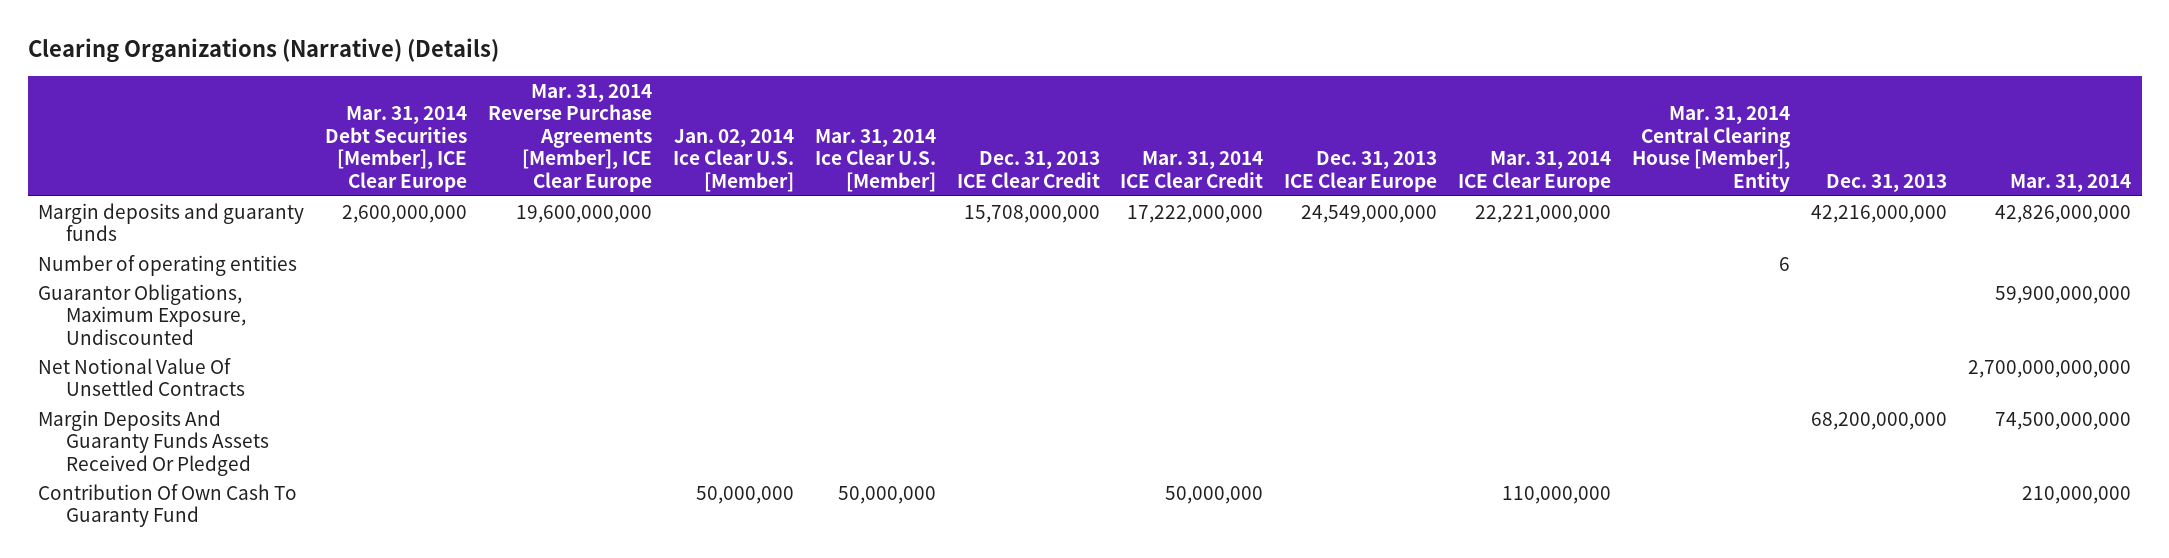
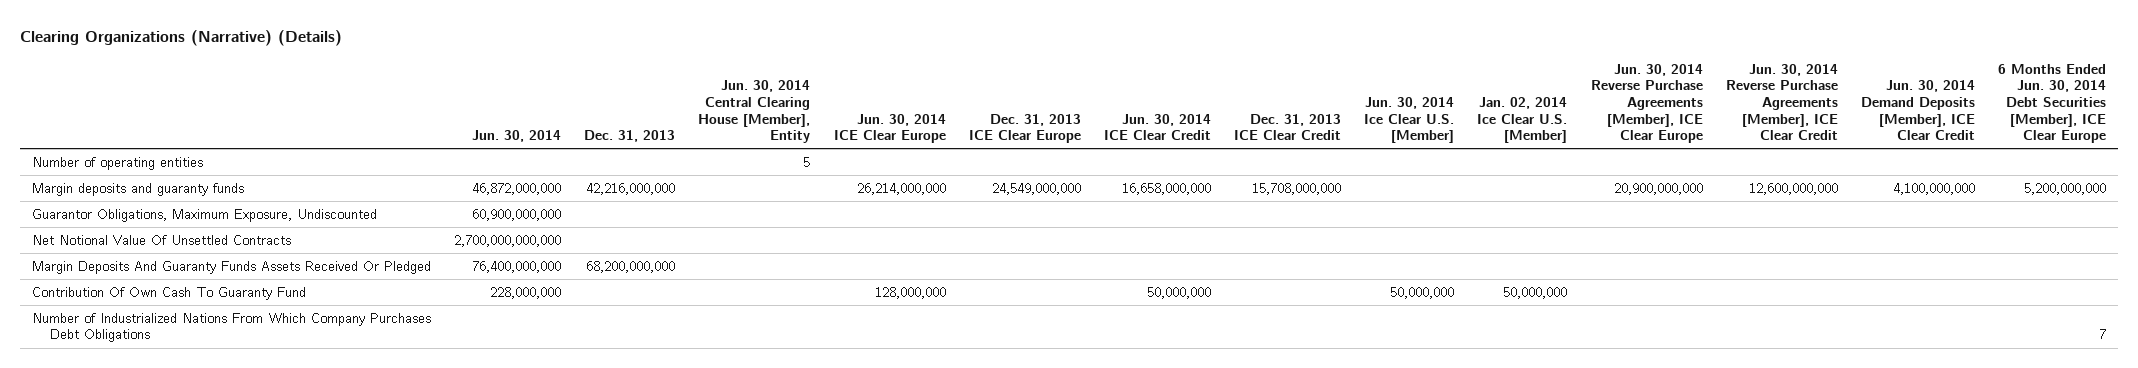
- | Mar. 31, 2014 Debt Securities [Member], ICE Clear Europe | Mar. 31, 2014 Reverse Purchase Agreements [Member], ICE Clear Europe | Jan. 02, 2014 Ice Clear U.S. [Member] | Mar. 31, 2014 Ice Clear U.S. [Member] | Dec. 31, 2013 ICE Clear Credit | Mar. 31, 2014 ICE Clear Credit | Dec. 31, 2013 ICE Clear Europe | Mar. 31, 2014 ICE Clear Europe | Mar. 31, 2014 Central Clearing House [Member], Entity | Dec. 31, 2013 | Mar. 31, 2014
+ | Jun. 30, 2014 | Dec. 31, 2013 | Jun. 30, 2014 Central Clearing House [Member], Entity | Jun. 30, 2014 ICE Clear Europe | Dec. 31, 2013 ICE Clear Europe | Jun. 30, 2014 ICE Clear Credit | Dec. 31, 2013 ICE Clear Credit | Jun. 30, 2014 Ice Clear U.S. [Member] | Jan. 02, 2014 Ice Clear U.S. [Member] | Jun. 30, 2014 Reverse Purchase Agreements [Member], ICE Clear Europe | Jun. 30, 2014 Reverse Purchase Agreements [Member], ICE Clear Credit | Jun. 30, 2014 Demand Deposits [Member], ICE Clear Credit | 6 Months Ended Jun. 30, 2014 Debt Securities [Member], ICE Clear Europe
moved down: Margin deposits and guaranty funds | 46,872,000,000 | 42,216,000,000 | | 26,214,000,000 | 24,549,000,000 | 16,658,000,000 | 15,708,000,000 | | | 20,900,000,000 | 12,600,000,000 | 4,100,000,000 | 5,200,000,000
+ Number of Industrialized Nations From Which Company Purchases Debt Obligations | | | | | | | | | | | | | 7

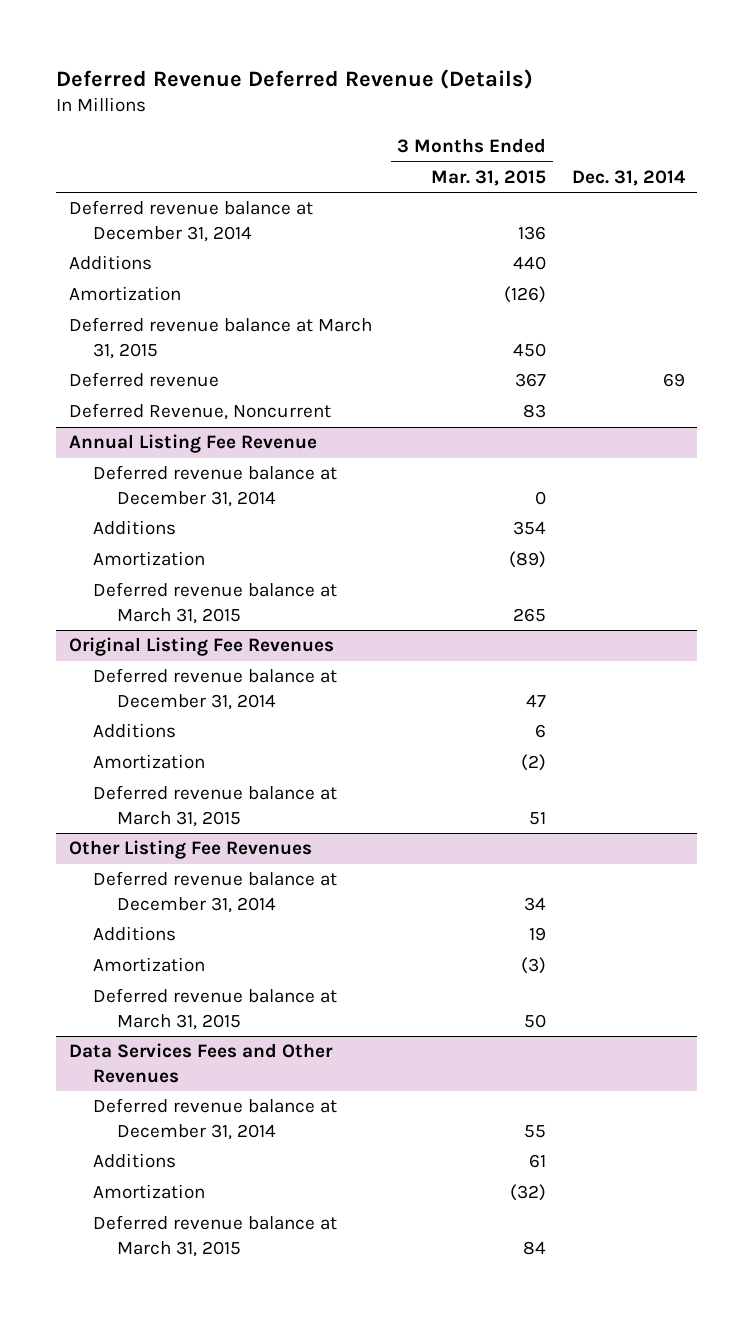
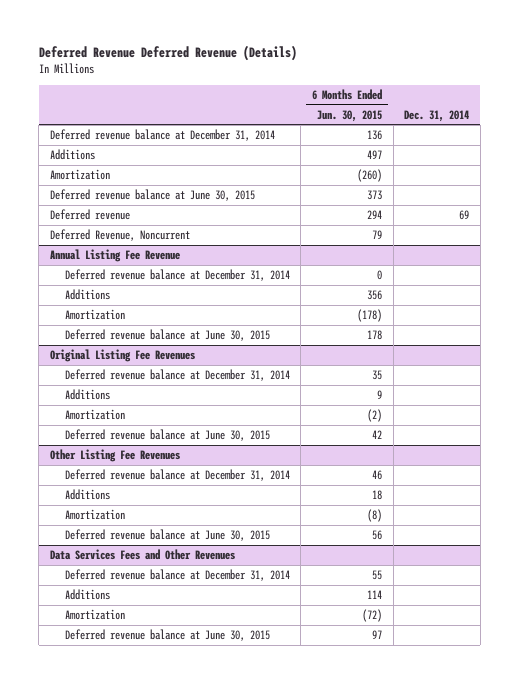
- | 3 Months Ended Mar. 31, 2015 | Dec. 31, 2014
+ | 6 Months Ended Jun. 30, 2015 | Dec. 31, 2014
- Deferred revenue balance at March 31, 2015 | 450 |
+ Deferred revenue balance at June 30, 2015 | 373 |
@ Annual Listing Fee Revenue
- Deferred revenue balance at March 31, 2015 | 265 |
+ Deferred revenue balance at June 30, 2015 | 178 |
@ Original Listing Fee Revenues
- Deferred revenue balance at March 31, 2015 | 51 |
+ Deferred revenue balance at June 30, 2015 | 42 |
@ Other Listing Fee Revenues
- Deferred revenue balance at March 31, 2015 | 50 |
+ Deferred revenue balance at June 30, 2015 | 56 |
@ Data Services Fees and Other Revenues
- Deferred revenue balance at March 31, 2015 | 84 |
+ Deferred revenue balance at June 30, 2015 | 97 |

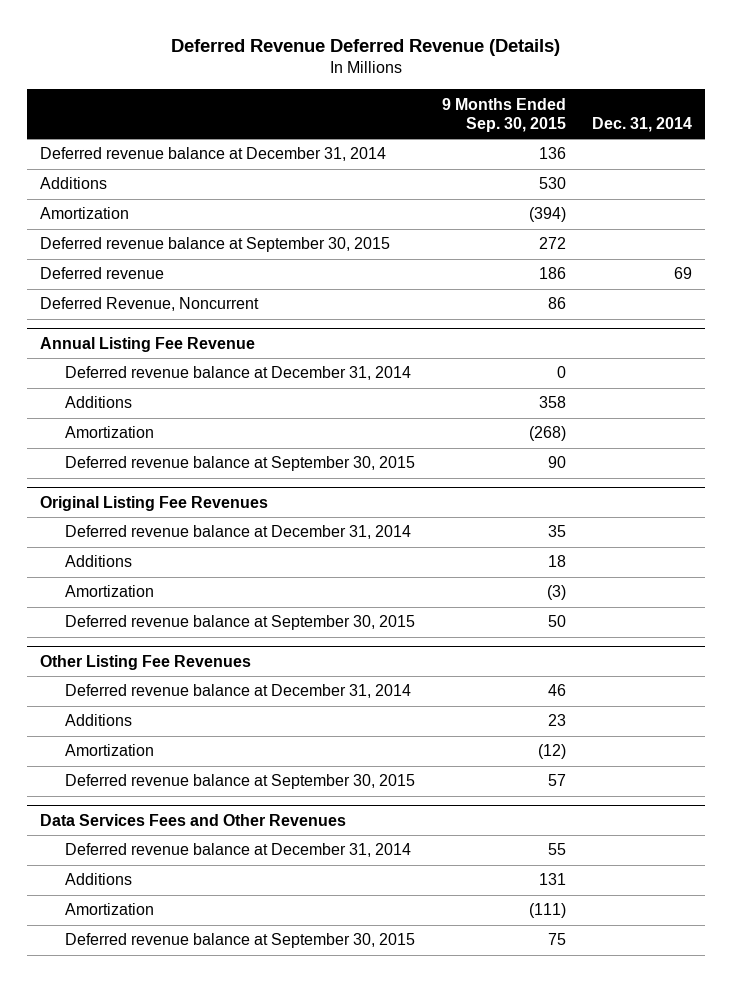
- | 6 Months Ended Jun. 30, 2015 | Dec. 31, 2014
+ | 9 Months Ended Sep. 30, 2015 | Dec. 31, 2014
- Deferred revenue balance at June 30, 2015 | 373 |
+ Deferred revenue balance at September 30, 2015 | 272 |
@ Annual Listing Fee Revenue
- Deferred revenue balance at June 30, 2015 | 178 |
+ Deferred revenue balance at September 30, 2015 | 90 |
@ Original Listing Fee Revenues
- Deferred revenue balance at June 30, 2015 | 42 |
+ Deferred revenue balance at September 30, 2015 | 50 |
@ Other Listing Fee Revenues
- Deferred revenue balance at June 30, 2015 | 56 |
+ Deferred revenue balance at September 30, 2015 | 57 |
@ Data Services Fees and Other Revenues
- Deferred revenue balance at June 30, 2015 | 97 |
+ Deferred revenue balance at September 30, 2015 | 75 |

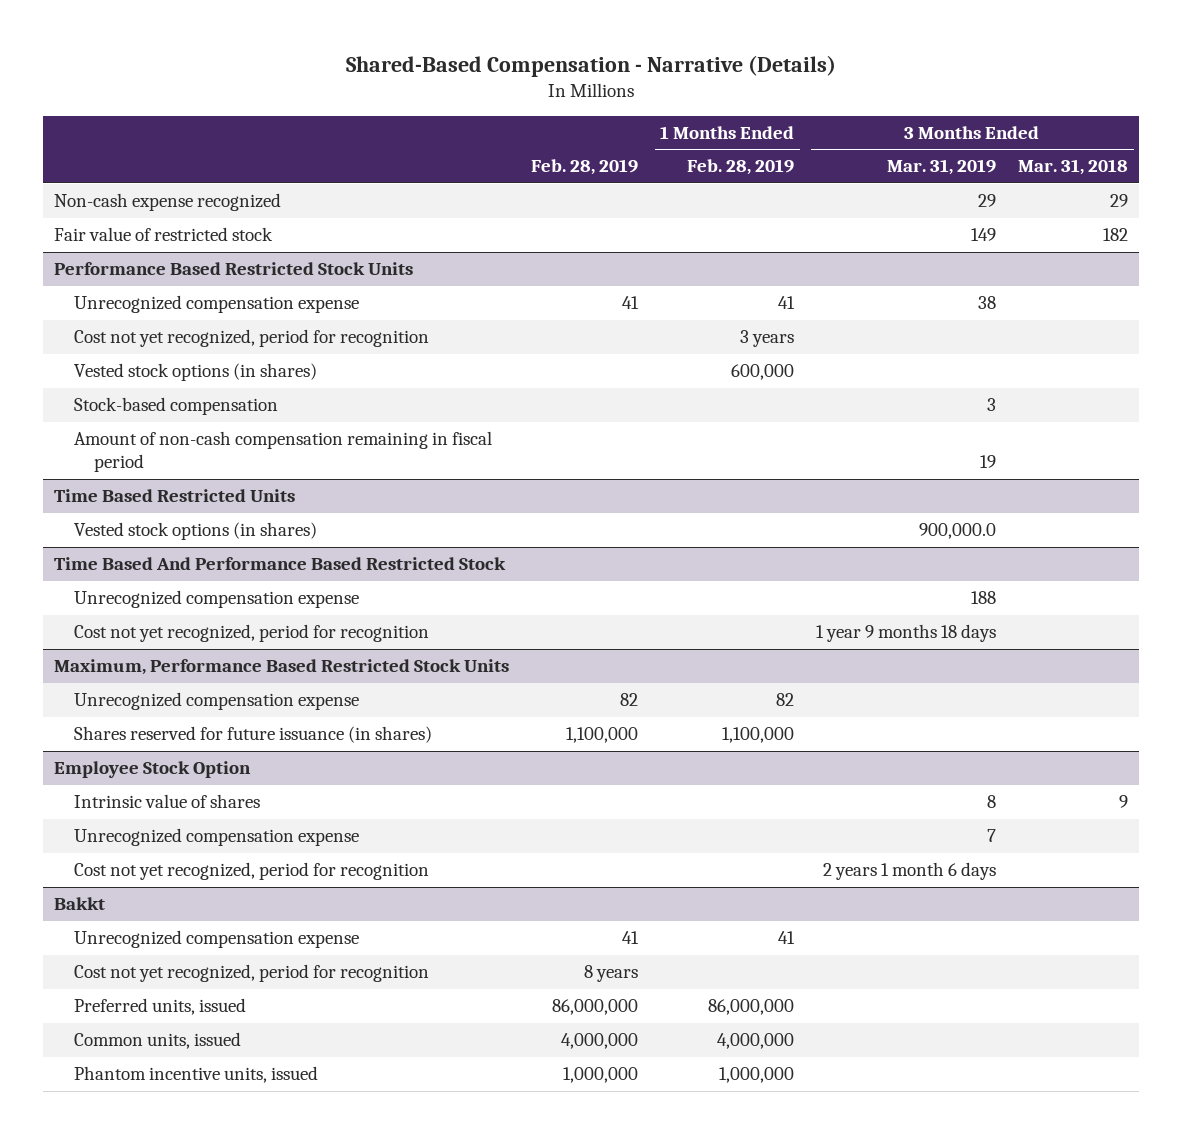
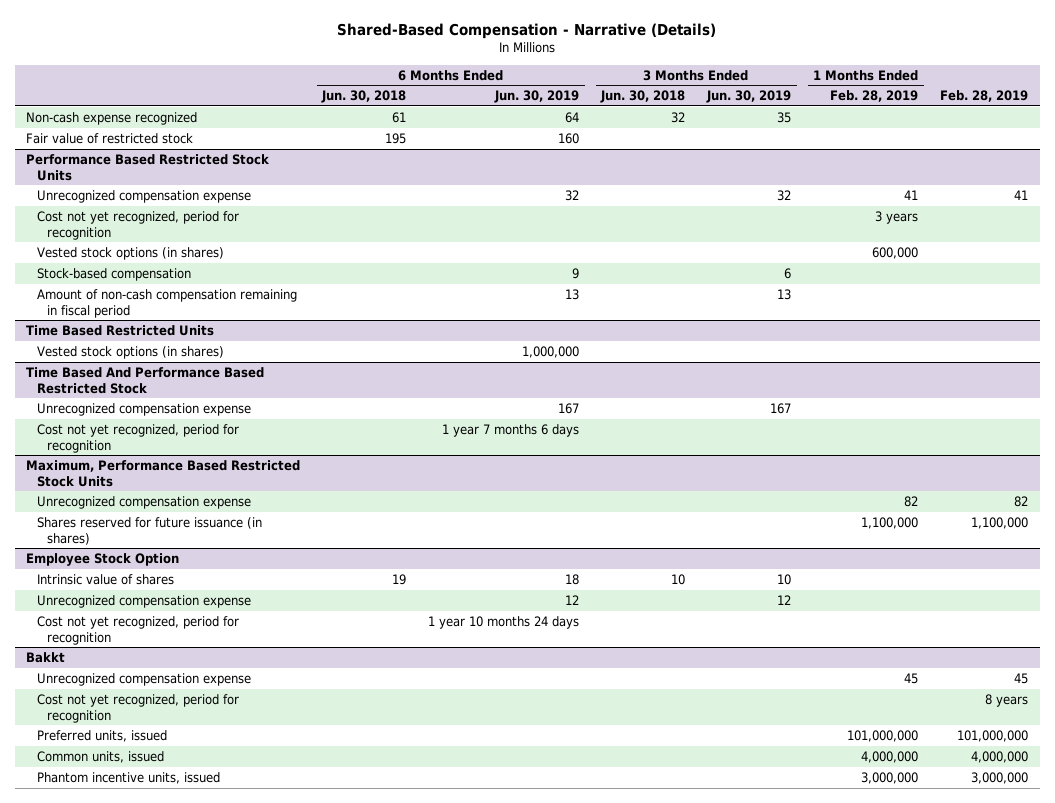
- | Feb. 28, 2019 | 1 Months Ended Feb. 28, 2019 | 3 Months Ended Mar. 31, 2019 | 3 Months Ended Mar. 31, 2018
+ | 6 Months Ended Jun. 30, 2018 | 6 Months Ended Jun. 30, 2019 | 3 Months Ended Jun. 30, 2018 | 3 Months Ended Jun. 30, 2019 | 1 Months Ended Feb. 28, 2019 | Feb. 28, 2019
@ Bakkt
- Unrecognized compensation expense | 41 | 41 | |
+ Unrecognized compensation expense | | | | | 45 | 45
- Preferred units, issued | 86,000,000 | 86,000,000 | |
+ Preferred units, issued | | | | | 101,000,000 | 101,000,000
- Phantom incentive units, issued | 1,000,000 | 1,000,000 | |
+ Phantom incentive units, issued | | | | | 3,000,000 | 3,000,000

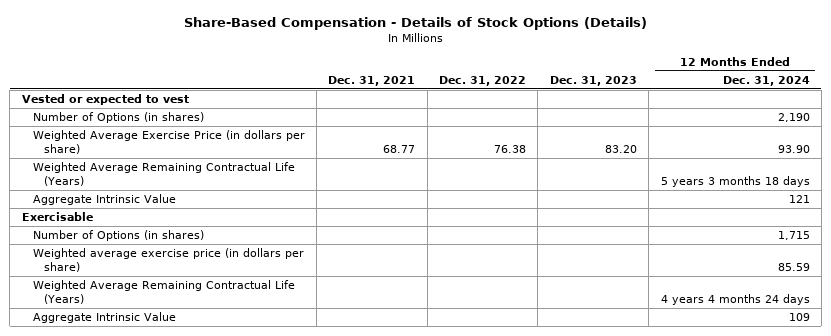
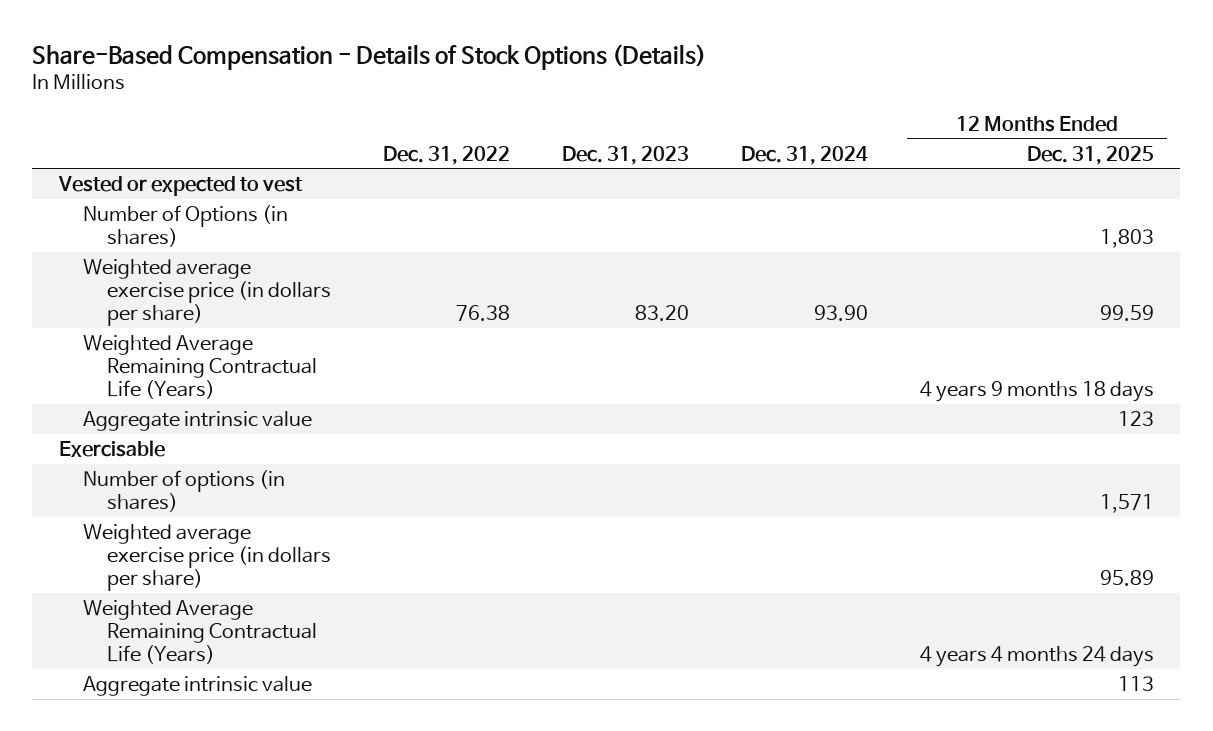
- | Dec. 31, 2021 | Dec. 31, 2022 | Dec. 31, 2023 | 12 Months Ended Dec. 31, 2024
+ | Dec. 31, 2022 | Dec. 31, 2023 | Dec. 31, 2024 | 12 Months Ended Dec. 31, 2025
- Weighted Average Exercise Price (in dollars per share) | 68.77 | 76.38 | 83.20 | 93.90
+ Weighted average exercise price (in dollars per share) | 76.38 | 83.20 | 93.90 | 99.59
- Aggregate Intrinsic Value | | | | 121
+ Aggregate intrinsic value | | | | 123
- Number of Options (in shares) | | | | 1,715
+ Number of options (in shares) | | | | 1,571
- Aggregate Intrinsic Value | | | | 109
+ Aggregate intrinsic value | | | | 113

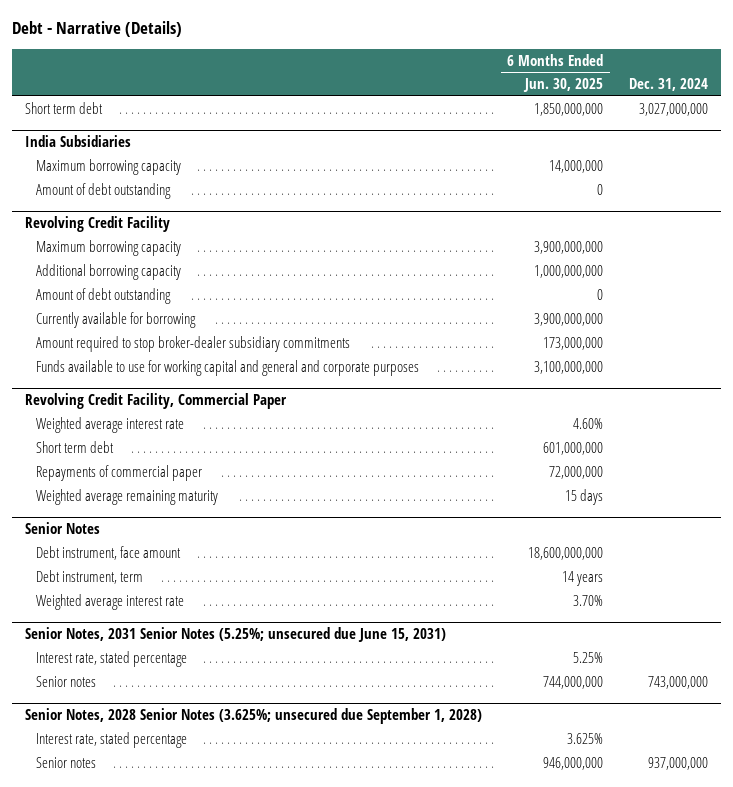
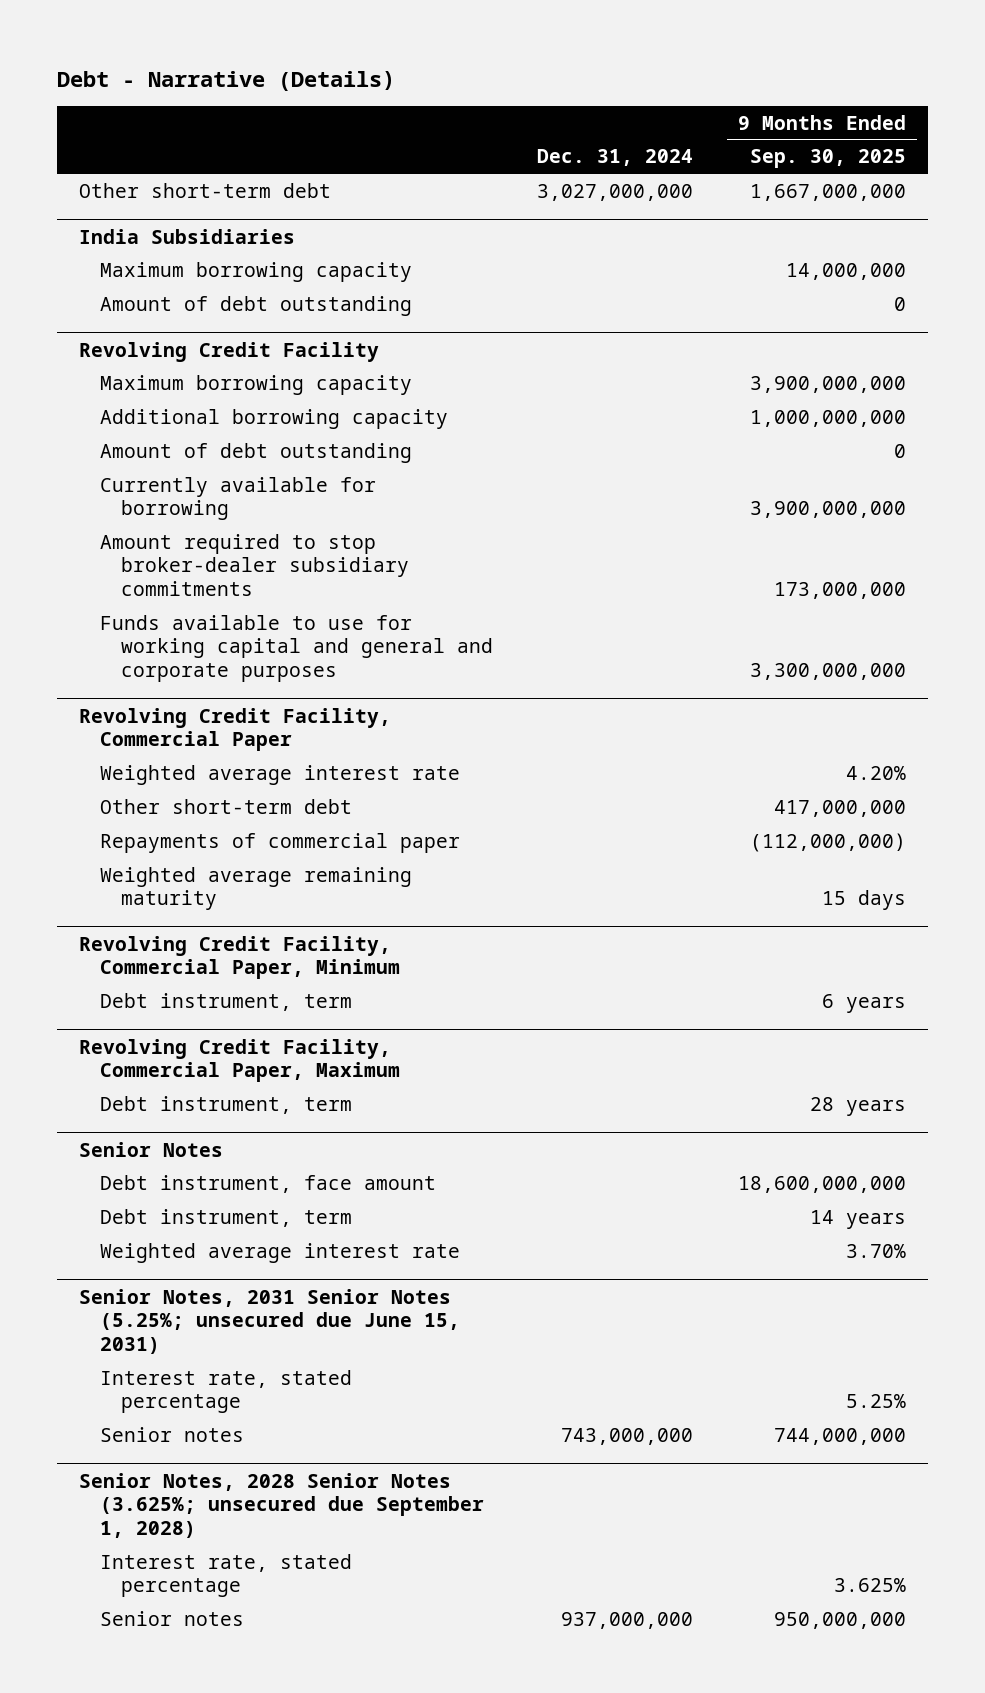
- | 6 Months Ended Jun. 30, 2025 | Dec. 31, 2024
+ | Dec. 31, 2024 | 9 Months Ended Sep. 30, 2025
- Short term debt | 1,850,000,000 | 3,027,000,000
+ Other short-term debt | 3,027,000,000 | 1,667,000,000
@ Revolving Credit Facility, Commercial Paper
- Short term debt | 601,000,000 |
+ Other short-term debt | | 417,000,000
+ Revolving Credit Facility, Commercial Paper, Minimum
+ Debt instrument, term | | 6 years
+ Revolving Credit Facility, Commercial Paper, Maximum
+ Debt instrument, term | | 28 years

